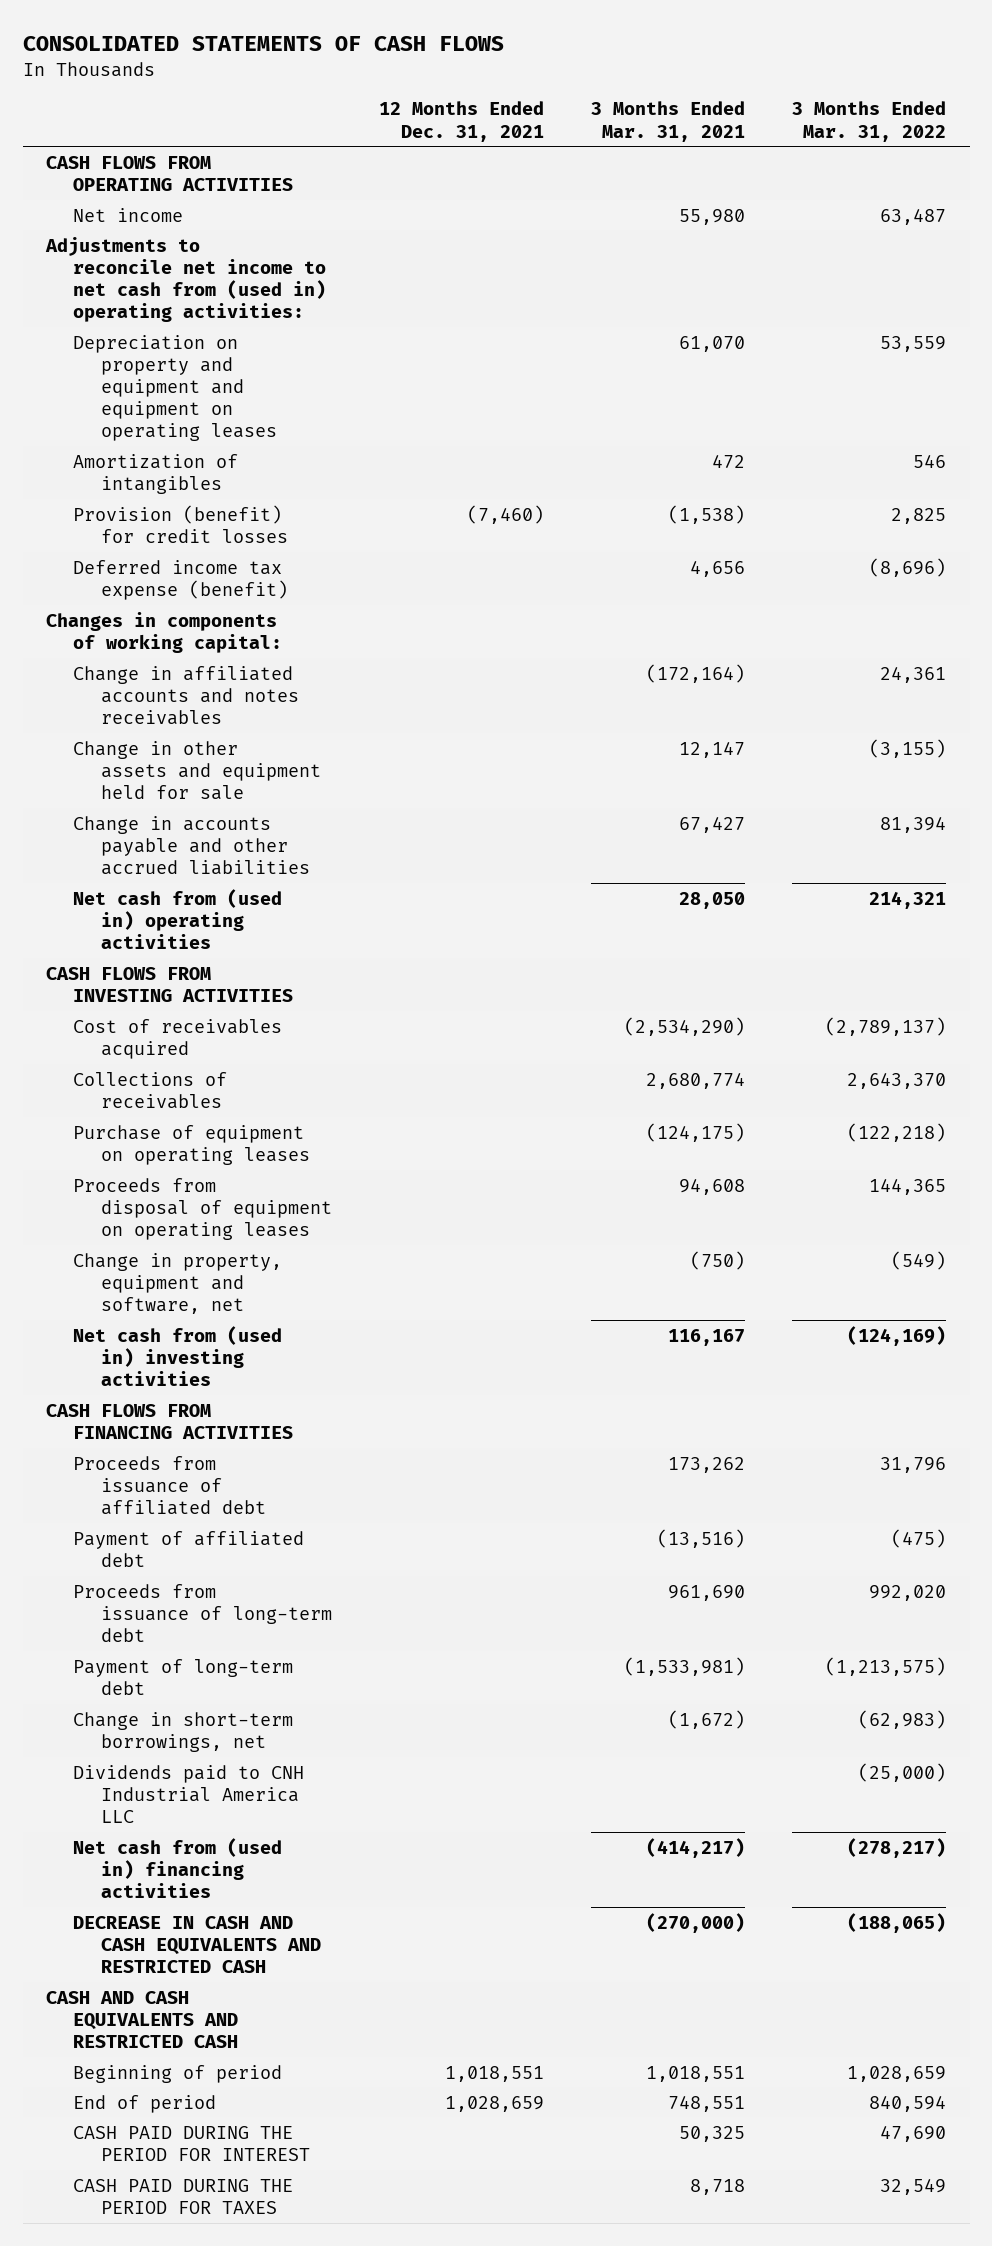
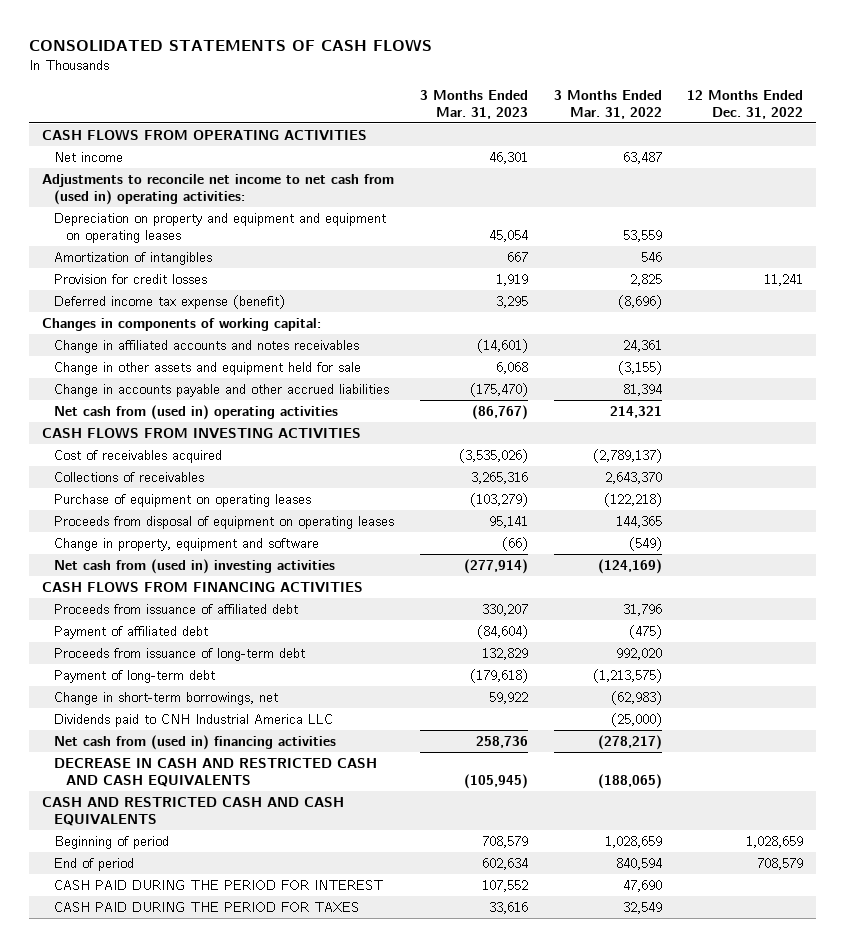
- | 12 Months Ended Dec. 31, 2021 | 3 Months Ended Mar. 31, 2021 | 3 Months Ended Mar. 31, 2022
+ | 3 Months Ended Mar. 31, 2023 | 3 Months Ended Mar. 31, 2022 | 12 Months Ended Dec. 31, 2022
- Provision (benefit) for credit losses | (7,460) | (1,538) | 2,825
+ Provision for credit losses | 1,919 | 2,825 | 11,241
- Change in property, equipment and software, net | | (750) | (549)
+ Change in property, equipment and software | (66) | (549) |
- DECREASE IN CASH AND CASH EQUIVALENTS AND RESTRICTED CASH | | (270,000) | (188,065)
- CASH AND CASH EQUIVALENTS AND RESTRICTED CASH
+ DECREASE IN CASH AND RESTRICTED CASH AND CASH EQUIVALENTS | (105,945) | (188,065) |
+ CASH AND RESTRICTED CASH AND CASH EQUIVALENTS

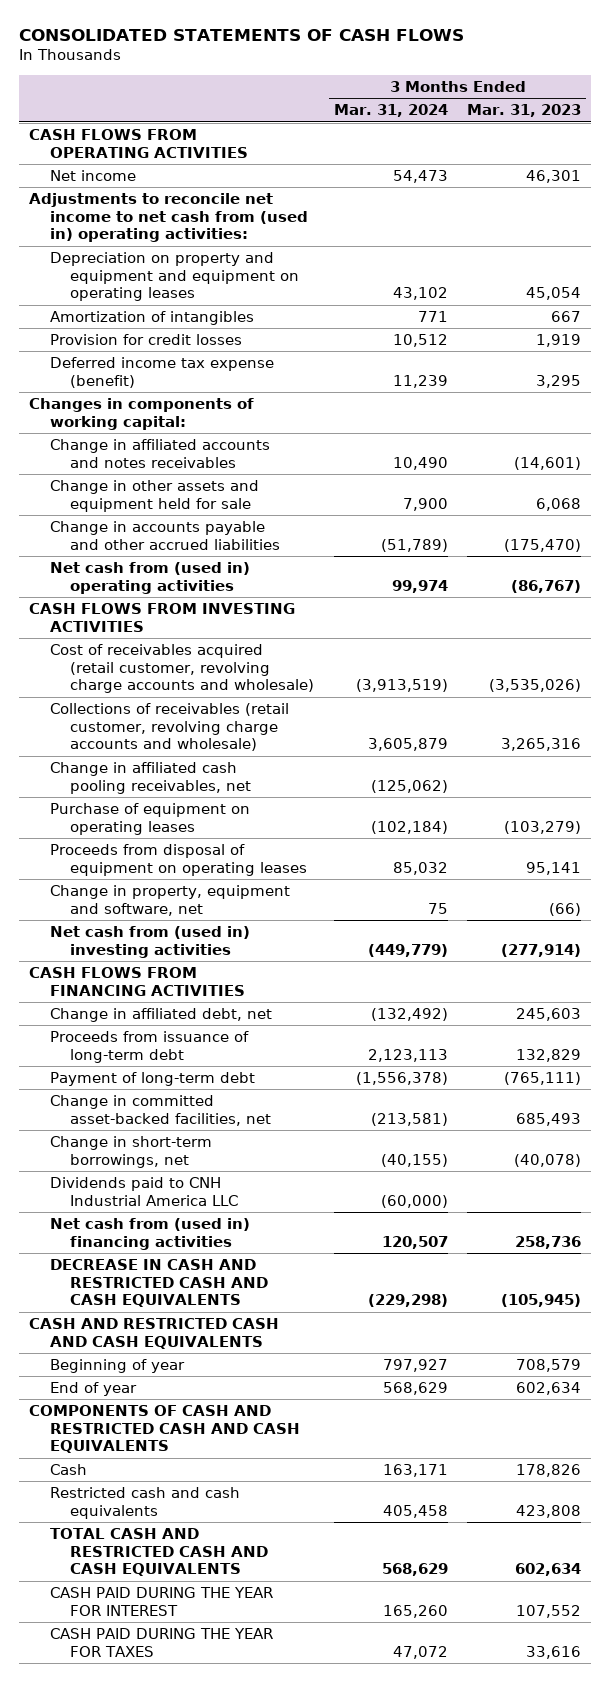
- | 3 Months Ended Mar. 31, 2023 | 3 Months Ended Mar. 31, 2022 | 12 Months Ended Dec. 31, 2022
+ | 3 Months Ended Mar. 31, 2024 | 3 Months Ended Mar. 31, 2023
- Cost of receivables acquired | (3,535,026) | (2,789,137) |
- Collections of receivables | 3,265,316 | 2,643,370 |
+ Cost of receivables acquired (retail customer, revolving charge accounts and wholesale) | (3,913,519) | (3,535,026)
+ Collections of receivables (retail customer, revolving charge accounts and wholesale) | 3,605,879 | 3,265,316
+ Change in affiliated cash pooling receivables, net | (125,062) |
- Change in property, equipment and software | (66) | (549) |
+ Change in property, equipment and software, net | 75 | (66)
- Proceeds from issuance of affiliated debt | 330,207 | 31,796 |
- Payment of affiliated debt | (84,604) | (475) |
+ Change in affiliated debt, net | (132,492) | 245,603
- Payment of long-term debt | (179,618) | (1,213,575) |
- Change in short-term borrowings, net | 59,922 | (62,983) |
+ Payment of long-term debt | (1,556,378) | (765,111)
+ Change in committed asset-backed facilities, net | (213,581) | 685,493
+ Change in short-term borrowings, net | (40,155) | (40,078)
- Beginning of period | 708,579 | 1,028,659 | 1,028,659
- End of period | 602,634 | 840,594 | 708,579
- CASH PAID DURING THE PERIOD FOR INTEREST | 107,552 | 47,690 |
- CASH PAID DURING THE PERIOD FOR TAXES | 33,616 | 32,549 |
+ Beginning of year | 797,927 | 708,579
+ End of year | 568,629 | 602,634
+ COMPONENTS OF CASH AND RESTRICTED CASH AND CASH EQUIVALENTS
+ Cash | 163,171 | 178,826
+ Restricted cash and cash equivalents | 405,458 | 423,808
+ TOTAL CASH AND RESTRICTED CASH AND CASH EQUIVALENTS | 568,629 | 602,634
+ CASH PAID DURING THE YEAR FOR INTEREST | 165,260 | 107,552
+ CASH PAID DURING THE YEAR FOR TAXES | 47,072 | 33,616

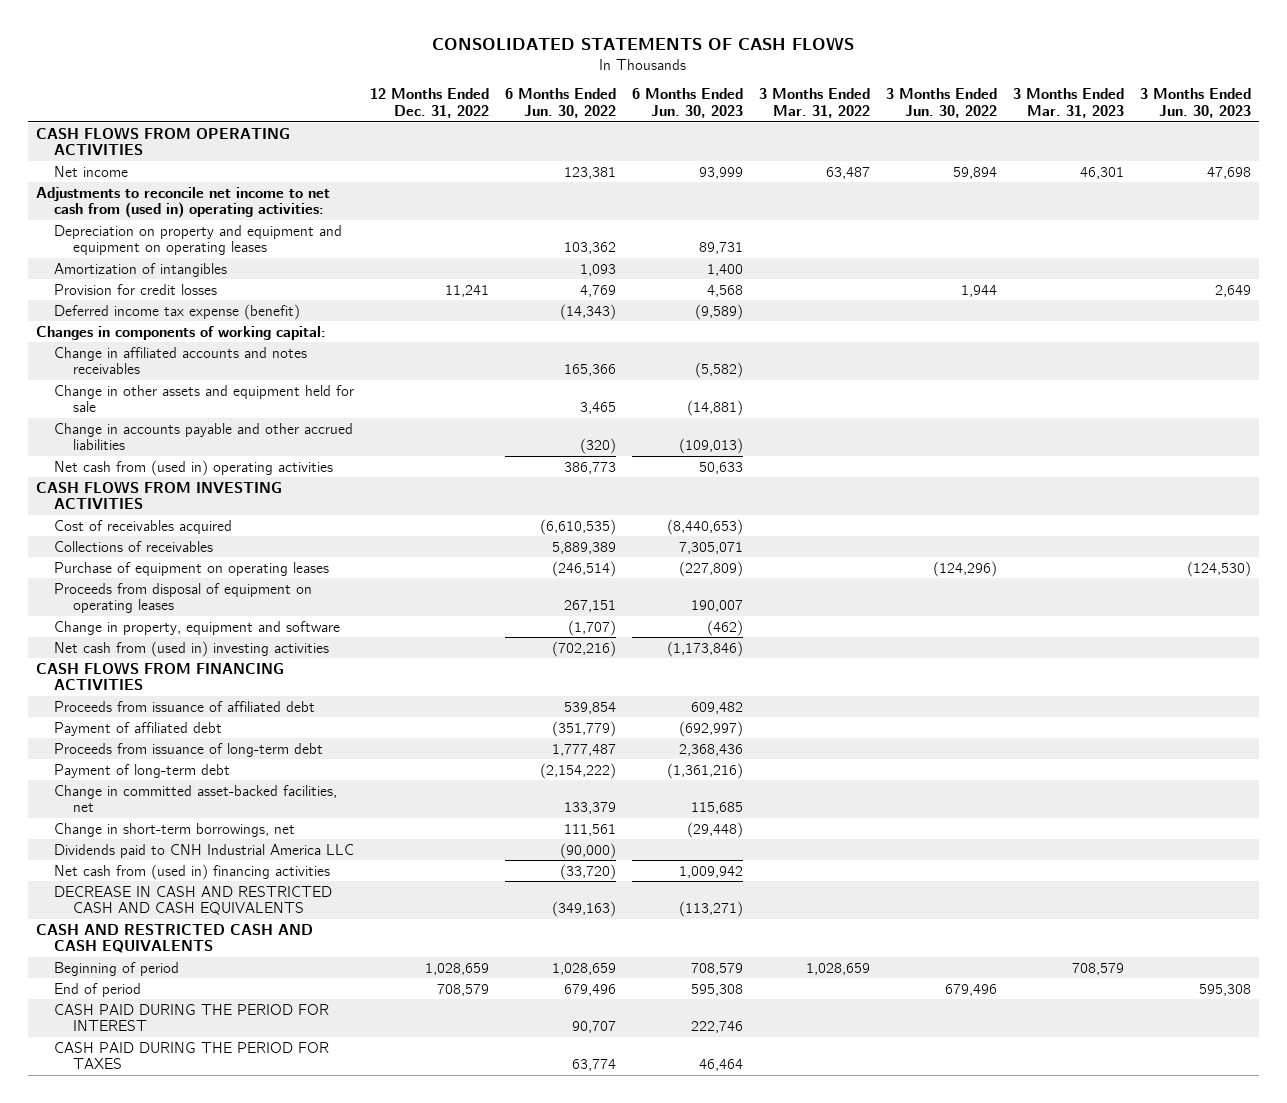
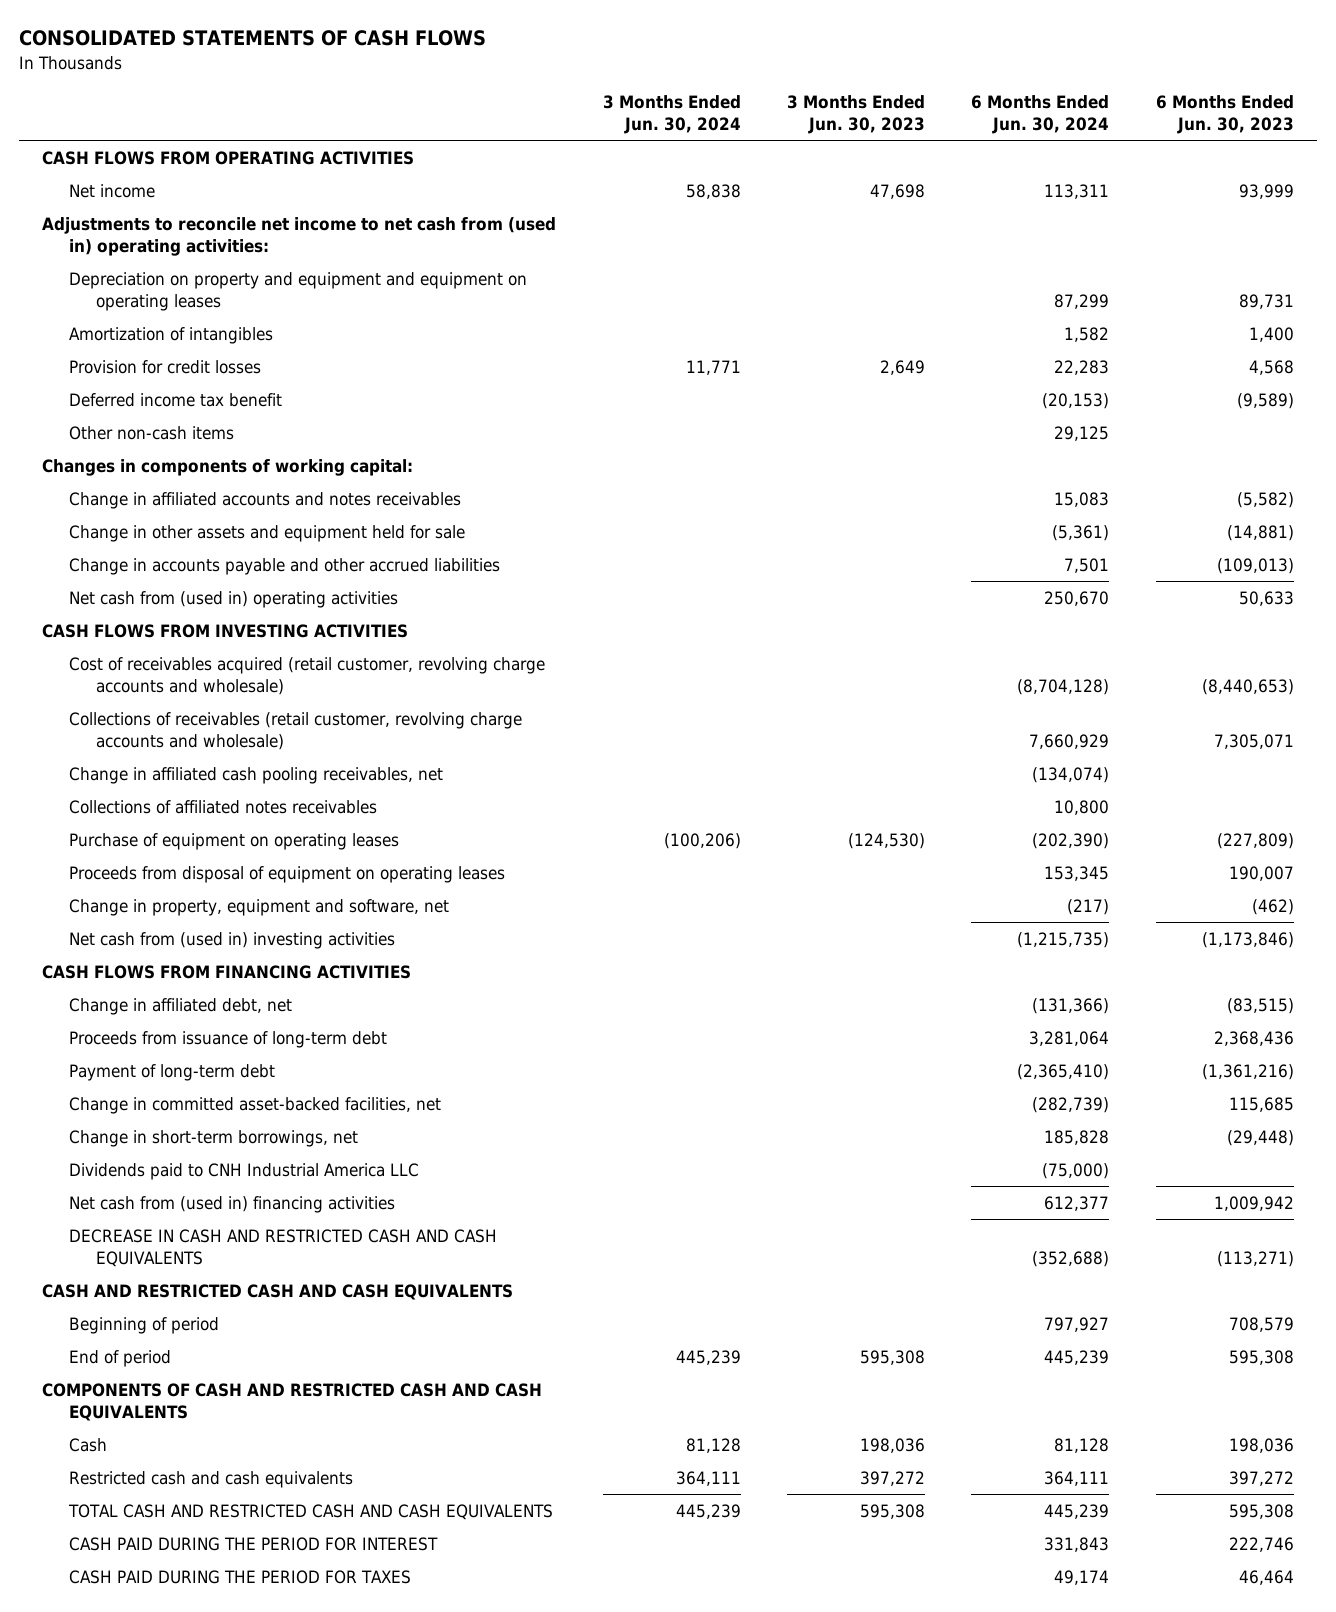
- | 12 Months Ended Dec. 31, 2022 | 6 Months Ended Jun. 30, 2022 | 6 Months Ended Jun. 30, 2023 | 3 Months Ended Mar. 31, 2022 | 3 Months Ended Jun. 30, 2022 | 3 Months Ended Mar. 31, 2023 | 3 Months Ended Jun. 30, 2023
+ | 3 Months Ended Jun. 30, 2024 | 3 Months Ended Jun. 30, 2023 | 6 Months Ended Jun. 30, 2024 | 6 Months Ended Jun. 30, 2023
- Deferred income tax expense (benefit) | | (14,343) | (9,589) | | | |
+ Deferred income tax benefit | | | (20,153) | (9,589)
+ Other non-cash items | | | 29,125 |
- Cost of receivables acquired | | (6,610,535) | (8,440,653) | | | |
- Collections of receivables | | 5,889,389 | 7,305,071 | | | |
+ Cost of receivables acquired (retail customer, revolving charge accounts and wholesale) | | | (8,704,128) | (8,440,653)
+ Collections of receivables (retail customer, revolving charge accounts and wholesale) | | | 7,660,929 | 7,305,071
+ Change in affiliated cash pooling receivables, net | | | (134,074) |
+ Collections of affiliated notes receivables | | | 10,800 |
- Change in property, equipment and software | | (1,707) | (462) | | | |
+ Change in property, equipment and software, net | | | (217) | (462)
- Proceeds from issuance of affiliated debt | | 539,854 | 609,482 | | | |
- Payment of affiliated debt | | (351,779) | (692,997) | | | |
+ Change in affiliated debt, net | | | (131,366) | (83,515)
+ COMPONENTS OF CASH AND RESTRICTED CASH AND CASH EQUIVALENTS
+ Cash | 81,128 | 198,036 | 81,128 | 198,036
+ Restricted cash and cash equivalents | 364,111 | 397,272 | 364,111 | 397,272
+ TOTAL CASH AND RESTRICTED CASH AND CASH EQUIVALENTS | 445,239 | 595,308 | 445,239 | 595,308

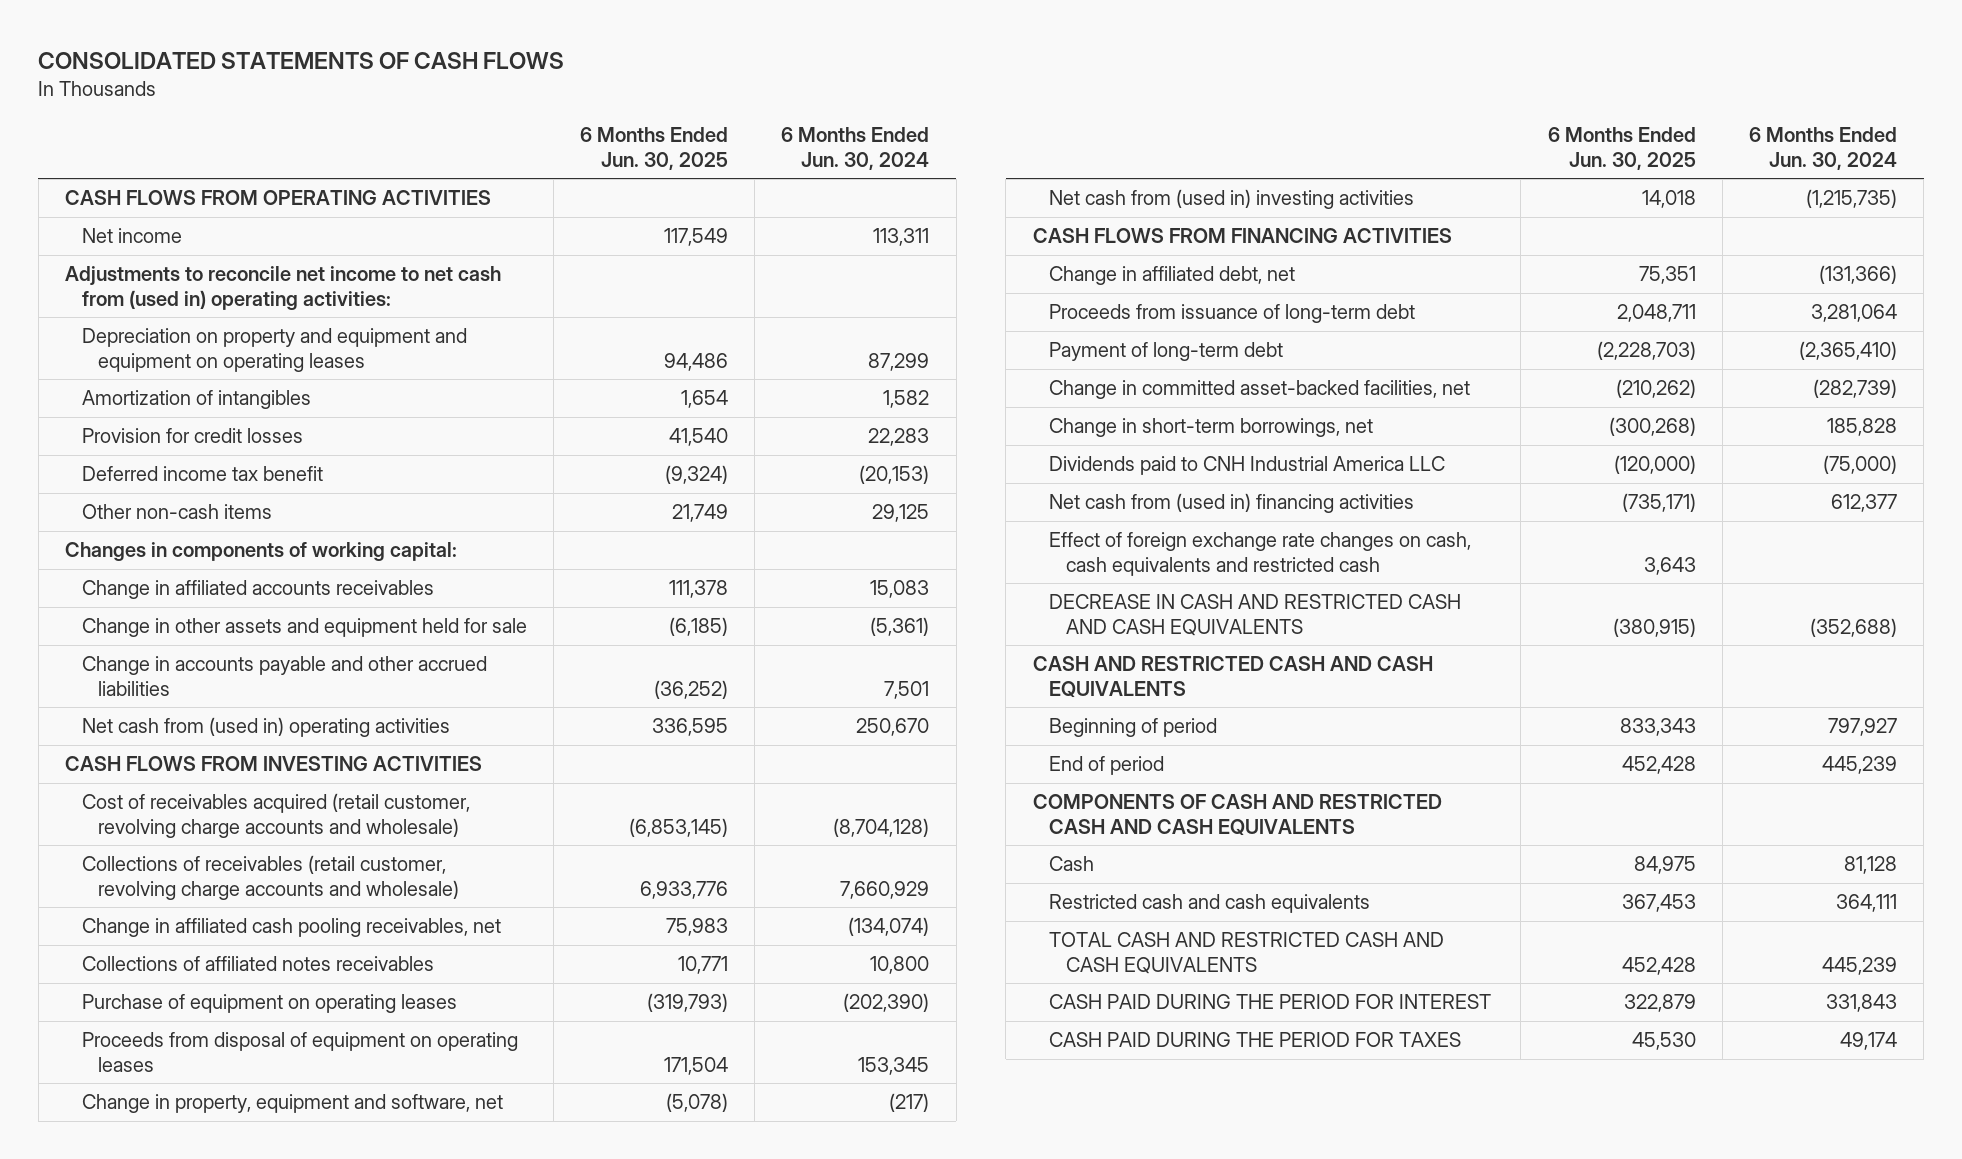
- | 3 Months Ended Jun. 30, 2024 | 3 Months Ended Jun. 30, 2023 | 6 Months Ended Jun. 30, 2024 | 6 Months Ended Jun. 30, 2023
+ | 6 Months Ended Jun. 30, 2025 | 6 Months Ended Jun. 30, 2024
- Change in affiliated accounts and notes receivables | | | 15,083 | (5,582)
+ Change in affiliated accounts receivables | 111,378 | 15,083
+ Effect of foreign exchange rate changes on cash, cash equivalents and restricted cash | 3,643 |

